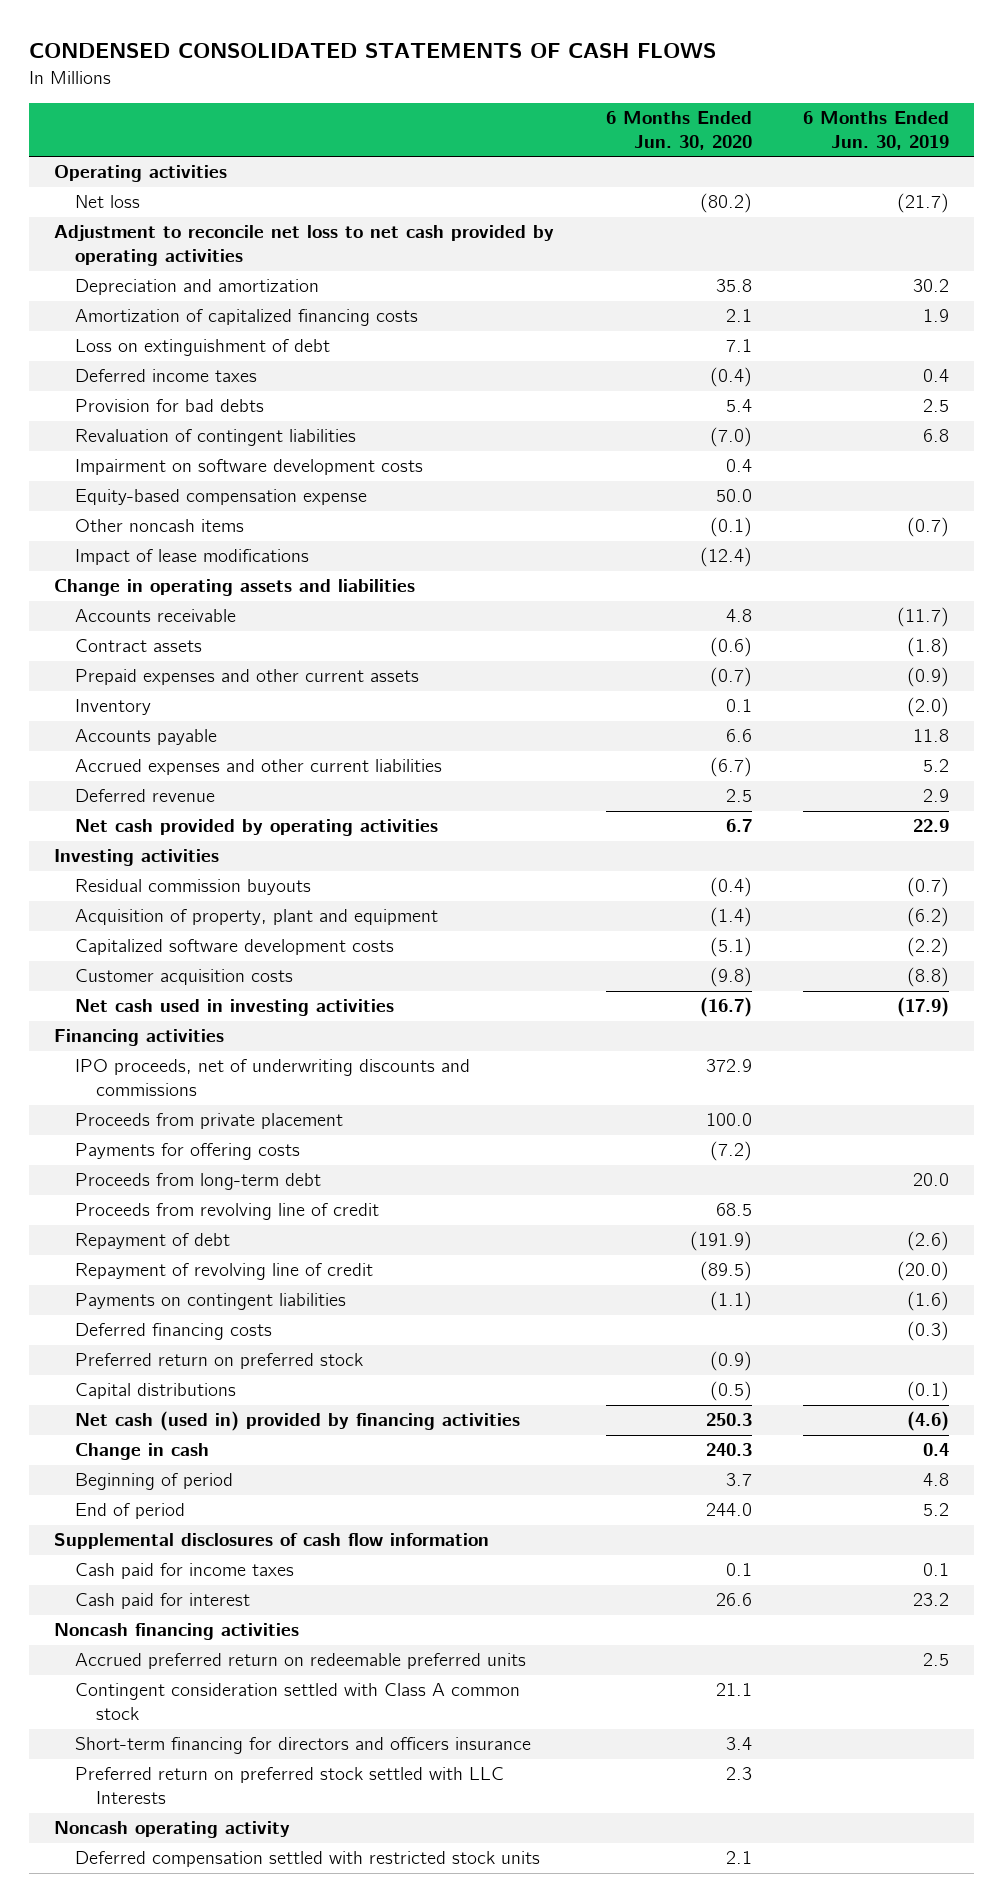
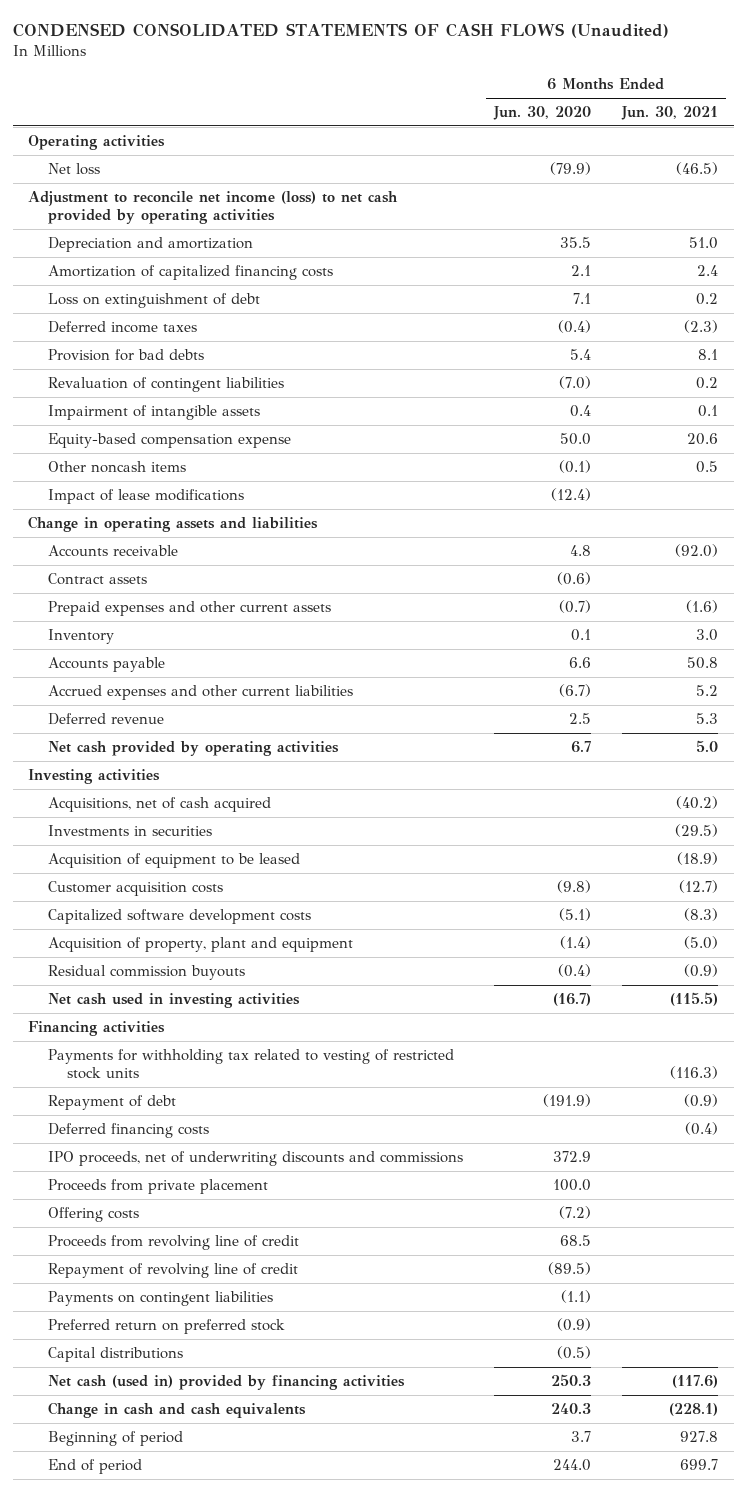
- CONDENSED CONSOLIDATED STATEMENTS OF CASH FLOWS
+ CONDENSED CONSOLIDATED STATEMENTS OF CASH FLOWS (Unaudited)
- | 6 Months Ended Jun. 30, 2020 | 6 Months Ended Jun. 30, 2019
+ | 6 Months Ended Jun. 30, 2020 | 6 Months Ended Jun. 30, 2021
- Net loss | (80.2) | (21.7)
- Adjustment to reconcile net loss to net cash provided by operating activities
- Depreciation and amortization | 35.8 | 30.2
+ Net loss | (79.9) | (46.5)
+ Adjustment to reconcile net income (loss) to net cash provided by operating activities
+ Depreciation and amortization | 35.5 | 51.0
- Impairment on software development costs | 0.4 |
+ Impairment of intangible assets | 0.4 | 0.1
+ Acquisitions, net of cash acquired | | (40.2)
+ Investments in securities | | (29.5)
+ Acquisition of equipment to be leased | | (18.9)
moved down: Capitalized software development costs | (5.1) | (8.3)
moved down: Acquisition of property, plant and equipment | (1.4) | (5.0)
moved down: Residual commission buyouts | (0.4) | (0.9)
+ Payments for withholding tax related to vesting of restricted stock units | | (116.3)
moved up: Repayment of debt | (191.9) | (0.9)
moved up: Deferred financing costs | | (0.4)
- Payments for offering costs | (7.2) |
- Proceeds from long-term debt | | 20.0
+ Offering costs | (7.2) |
- Change in cash | 240.3 | 0.4
+ Change in cash and cash equivalents | 240.3 | (228.1)
- Supplemental disclosures of cash flow information
- Cash paid for income taxes | 0.1 | 0.1
- Cash paid for interest | 26.6 | 23.2
- Noncash financing activities
- Accrued preferred return on redeemable preferred units | | 2.5
- Contingent consideration settled with Class A common stock | 21.1 |
- Short-term financing for directors and officers insurance | 3.4 |
- Preferred return on preferred stock settled with LLC Interests | 2.3 |
- Noncash operating activity
- Deferred compensation settled with restricted stock units | 2.1 |

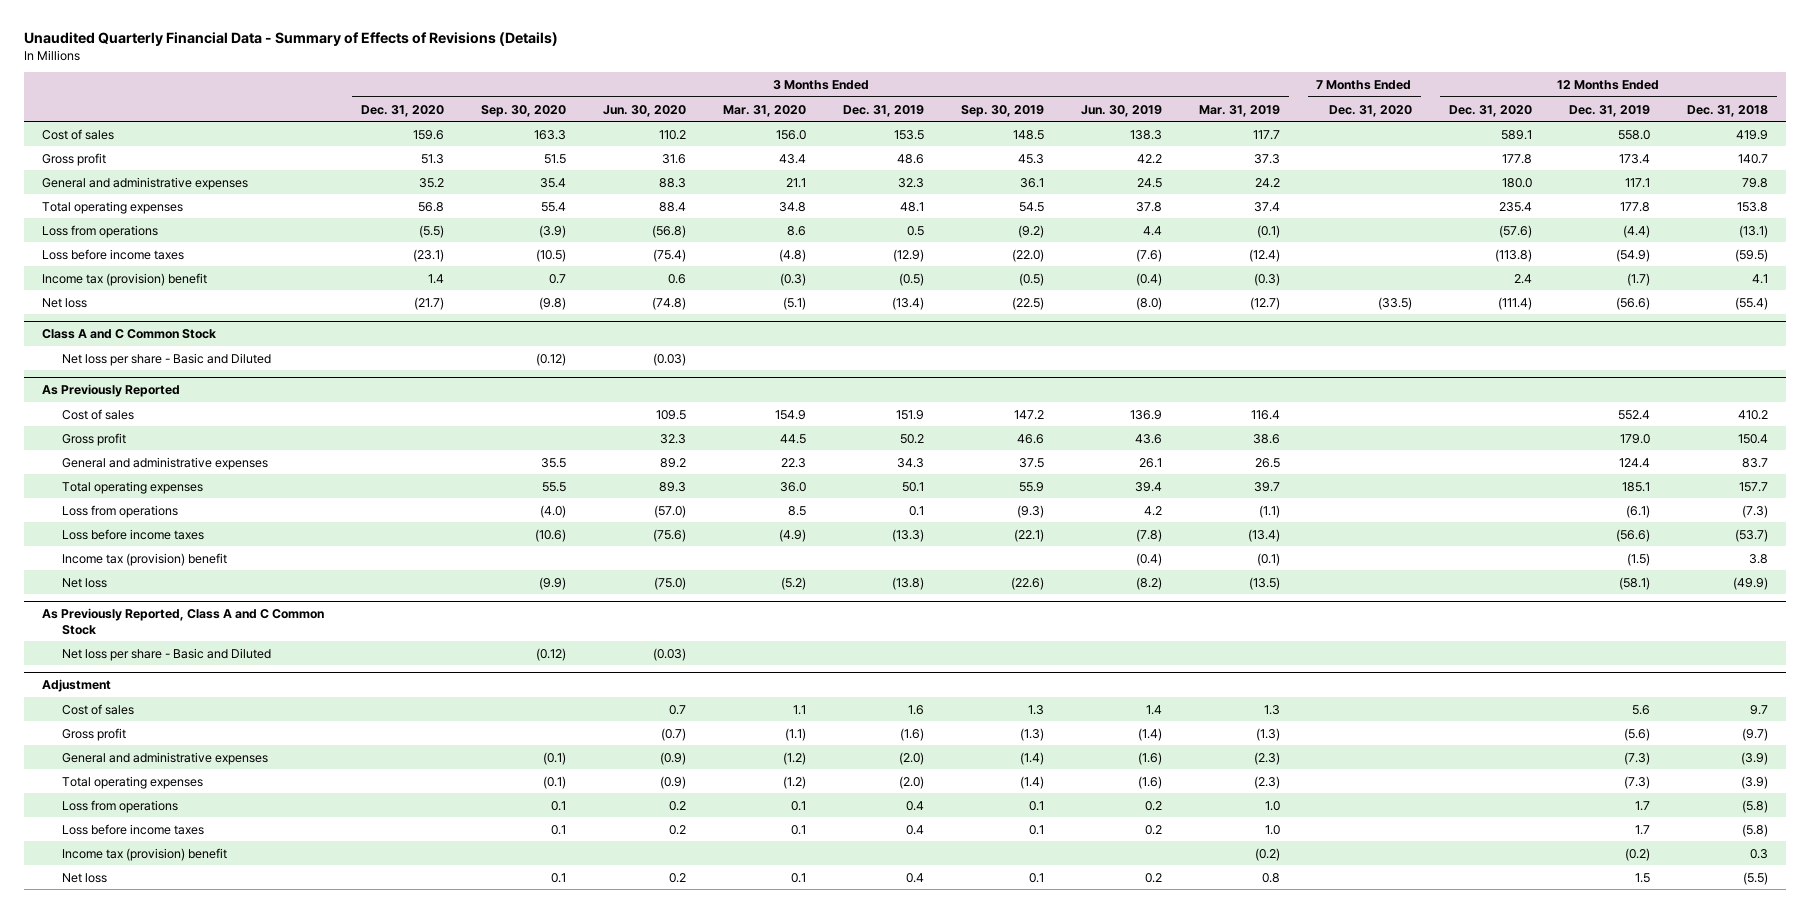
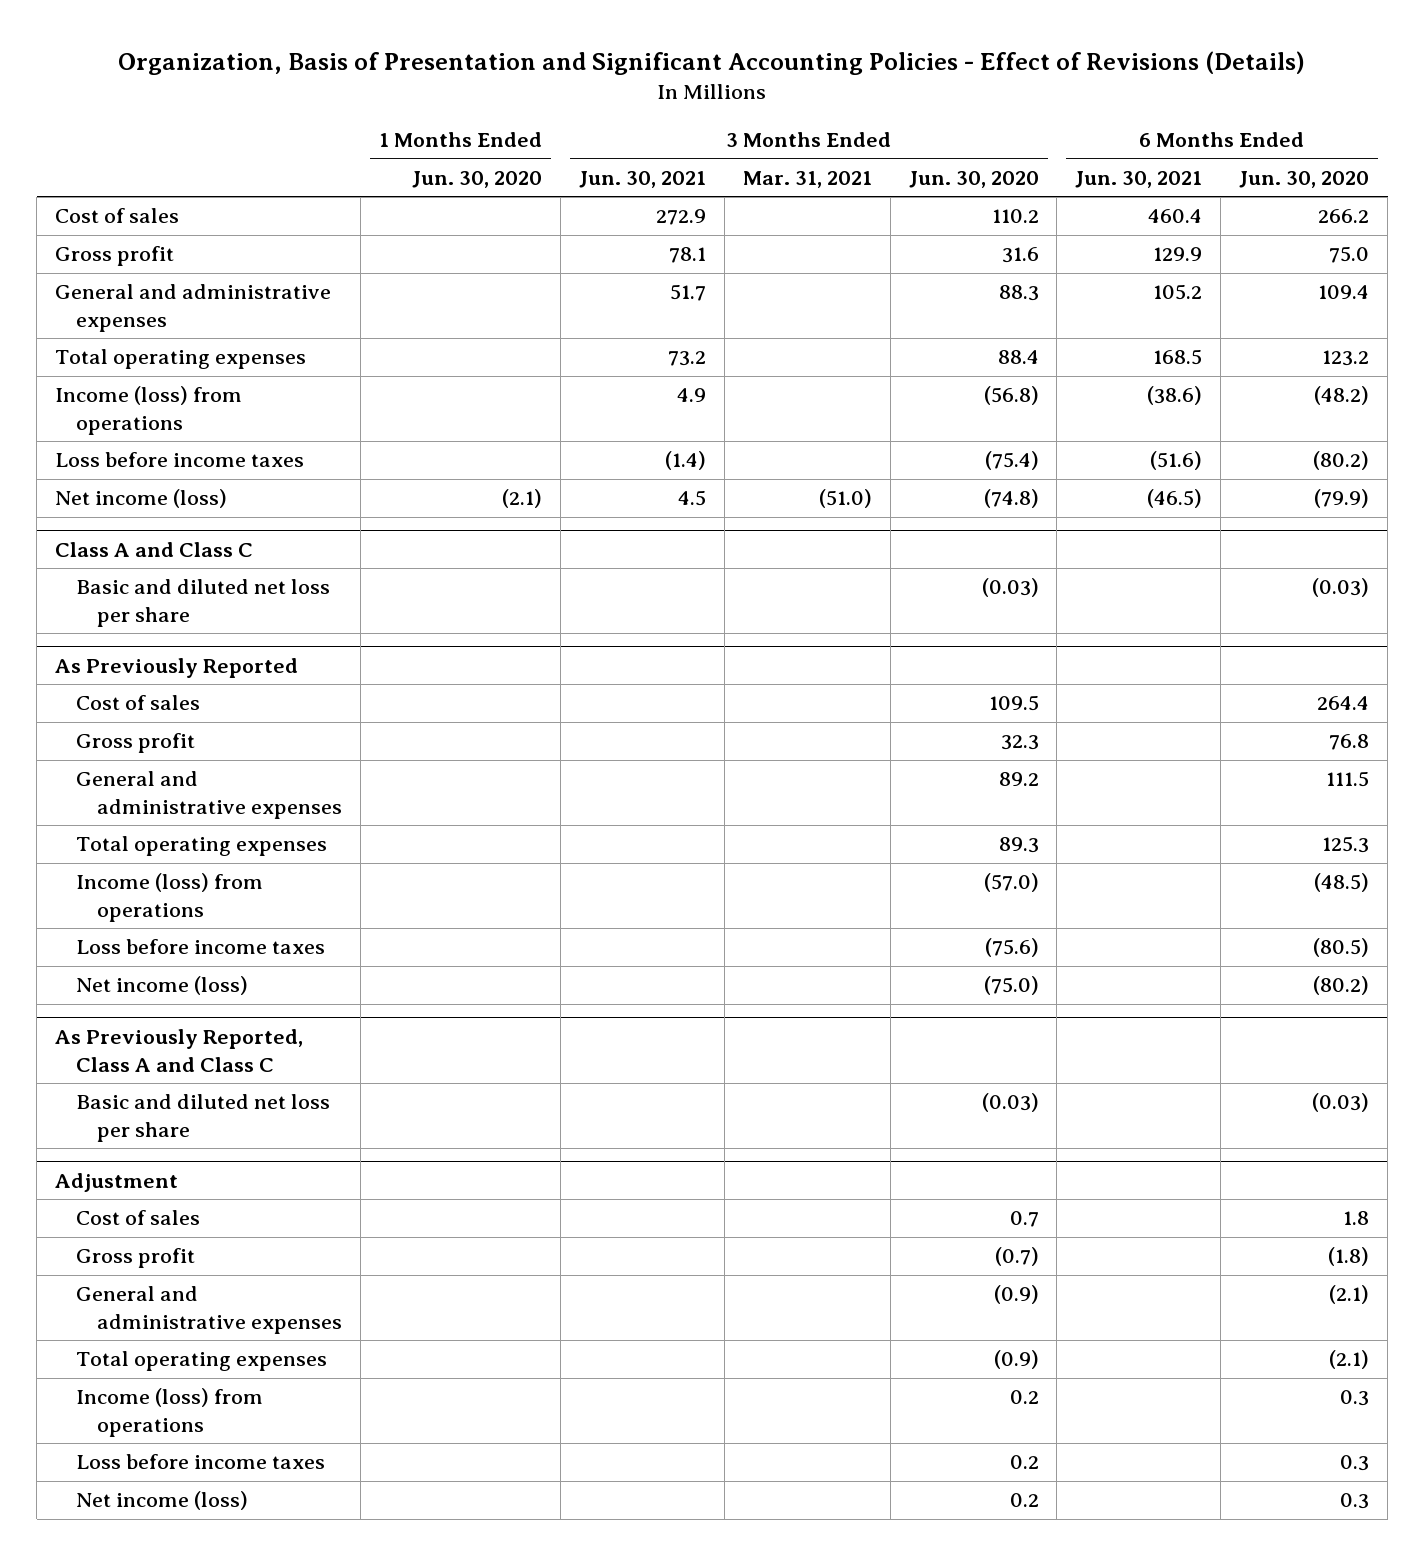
- Unaudited Quarterly Financial Data - Summary of Effects of Revisions (Details)
+ Organization, Basis of Presentation and Significant Accounting Policies - Effect of Revisions (Details)
- | 3 Months Ended Dec. 31, 2020 | 3 Months Ended Sep. 30, 2020 | 3 Months Ended Jun. 30, 2020 | 3 Months Ended Mar. 31, 2020 | 3 Months Ended Dec. 31, 2019 | 3 Months Ended Sep. 30, 2019 | 3 Months Ended Jun. 30, 2019 | 3 Months Ended Mar. 31, 2019 | 7 Months Ended Dec. 31, 2020 | 12 Months Ended Dec. 31, 2020 | 12 Months Ended Dec. 31, 2019 | 12 Months Ended Dec. 31, 2018
+ | 1 Months Ended Jun. 30, 2020 | 3 Months Ended Jun. 30, 2021 | 3 Months Ended Mar. 31, 2021 | 3 Months Ended Jun. 30, 2020 | 6 Months Ended Jun. 30, 2021 | 6 Months Ended Jun. 30, 2020
- Loss from operations | (5.5) | (3.9) | (56.8) | 8.6 | 0.5 | (9.2) | 4.4 | (0.1) | | (57.6) | (4.4) | (13.1)
+ Income (loss) from operations | | 4.9 | | (56.8) | (38.6) | (48.2)
- Income tax (provision) benefit | 1.4 | 0.7 | 0.6 | (0.3) | (0.5) | (0.5) | (0.4) | (0.3) | | 2.4 | (1.7) | 4.1
- Net loss | (21.7) | (9.8) | (74.8) | (5.1) | (13.4) | (22.5) | (8.0) | (12.7) | (33.5) | (111.4) | (56.6) | (55.4)
- Class A and C Common Stock
- Net loss per share - Basic and Diluted | | (0.12) | (0.03) | | | | | | | | |
+ Net income (loss) | (2.1) | 4.5 | (51.0) | (74.8) | (46.5) | (79.9)
+ Class A and Class C
+ Basic and diluted net loss per share | | | | (0.03) | | (0.03)
@ As Previously Reported
- Loss from operations | | (4.0) | (57.0) | 8.5 | 0.1 | (9.3) | 4.2 | (1.1) | | | (6.1) | (7.3)
+ Income (loss) from operations | | | | (57.0) | | (48.5)
- Income tax (provision) benefit | | | | | | | (0.4) | (0.1) | | | (1.5) | 3.8
- Net loss | | (9.9) | (75.0) | (5.2) | (13.8) | (22.6) | (8.2) | (13.5) | | | (58.1) | (49.9)
- As Previously Reported, Class A and C Common Stock
- Net loss per share - Basic and Diluted | | (0.12) | (0.03) | | | | | | | | |
@ As Previously Reported
+ Net income (loss) | | | | (75.0) | | (80.2)
+ As Previously Reported, Class A and Class C
+ Basic and diluted net loss per share | | | | (0.03) | | (0.03)
@ Adjustment
- Loss from operations | | 0.1 | 0.2 | 0.1 | 0.4 | 0.1 | 0.2 | 1.0 | | | 1.7 | (5.8)
+ Income (loss) from operations | | | | 0.2 | | 0.3
- Income tax (provision) benefit | | | | | | | | (0.2) | | | (0.2) | 0.3
- Net loss | | 0.1 | 0.2 | 0.1 | 0.4 | 0.1 | 0.2 | 0.8 | | | 1.5 | (5.5)
+ Net income (loss) | | | | 0.2 | | 0.3

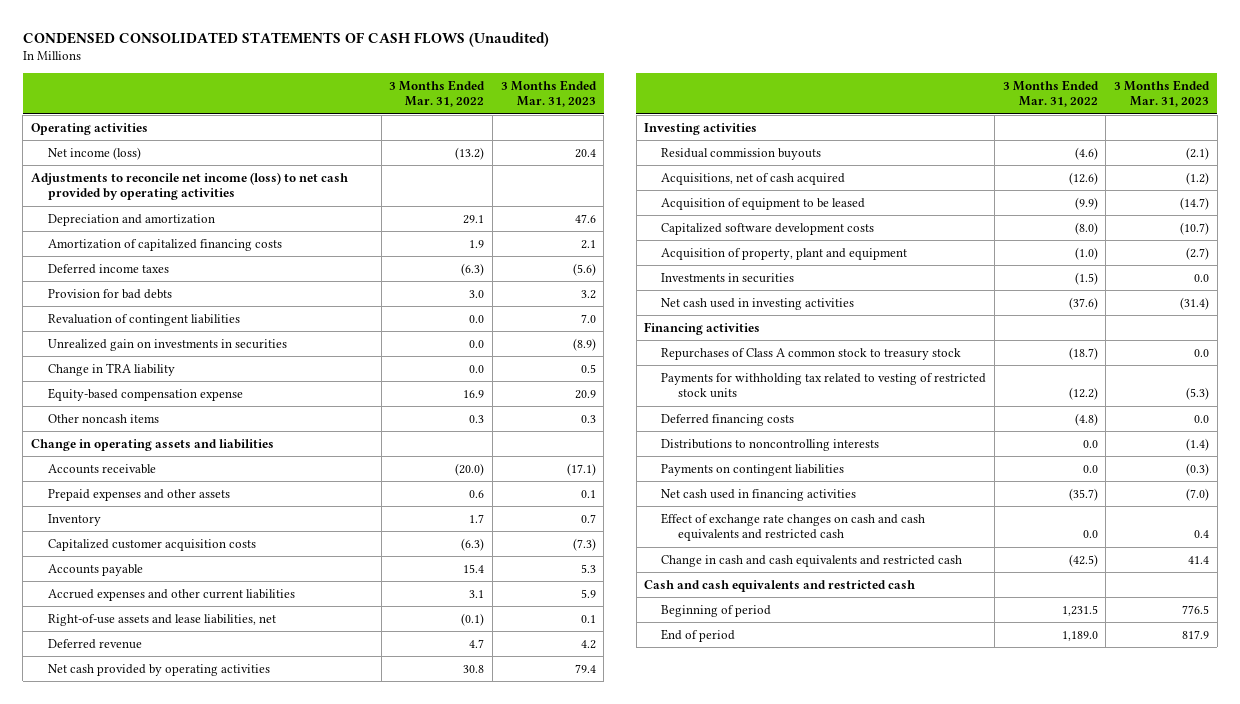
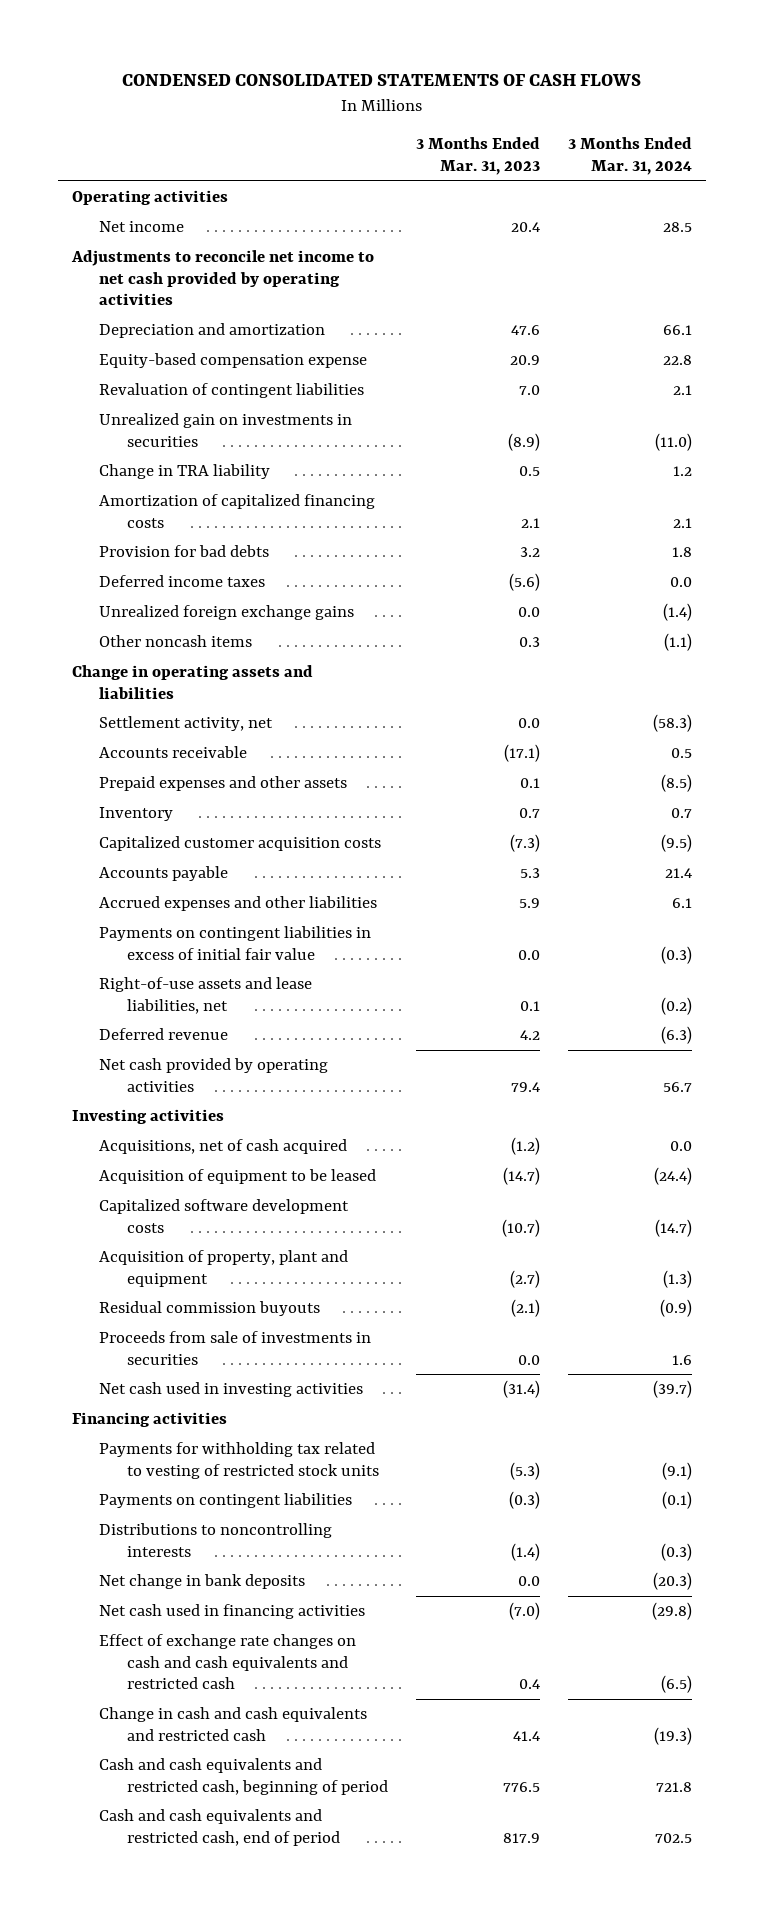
- CONDENSED CONSOLIDATED STATEMENTS OF CASH FLOWS (Unaudited)
+ CONDENSED CONSOLIDATED STATEMENTS OF CASH FLOWS
- | 3 Months Ended Mar. 31, 2022 | 3 Months Ended Mar. 31, 2023
+ | 3 Months Ended Mar. 31, 2023 | 3 Months Ended Mar. 31, 2024
- Net income (loss) | (13.2) | 20.4
- Adjustments to reconcile net income (loss) to net cash provided by operating activities
+ Net income | 20.4 | 28.5
+ Adjustments to reconcile net income to net cash provided by operating activities
moved up: Equity-based compensation expense | 20.9 | 22.8
moved down: Amortization of capitalized financing costs | 2.1 | 2.1
moved down: Provision for bad debts | 3.2 | 1.8
moved down: Deferred income taxes | (5.6) | 0.0
+ Unrealized foreign exchange gains | 0.0 | (1.4)
+ Settlement activity, net | 0.0 | (58.3)
- Accrued expenses and other current liabilities | 3.1 | 5.9
+ Accrued expenses and other liabilities | 5.9 | 6.1
+ Payments on contingent liabilities in excess of initial fair value | 0.0 | (0.3)
- Investments in securities | (1.5) | 0.0
moved down: Residual commission buyouts | (2.1) | (0.9)
+ Proceeds from sale of investments in securities | 0.0 | 1.6
- Repurchases of Class A common stock to treasury stock | (18.7) | 0.0
- Deferred financing costs | (4.8) | 0.0
moved down: Distributions to noncontrolling interests | (1.4) | (0.3)
+ Net change in bank deposits | 0.0 | (20.3)
- Cash and cash equivalents and restricted cash
- Beginning of period | 1,231.5 | 776.5
- End of period | 1,189.0 | 817.9
+ Cash and cash equivalents and restricted cash, beginning of period | 776.5 | 721.8
+ Cash and cash equivalents and restricted cash, end of period | 817.9 | 702.5

